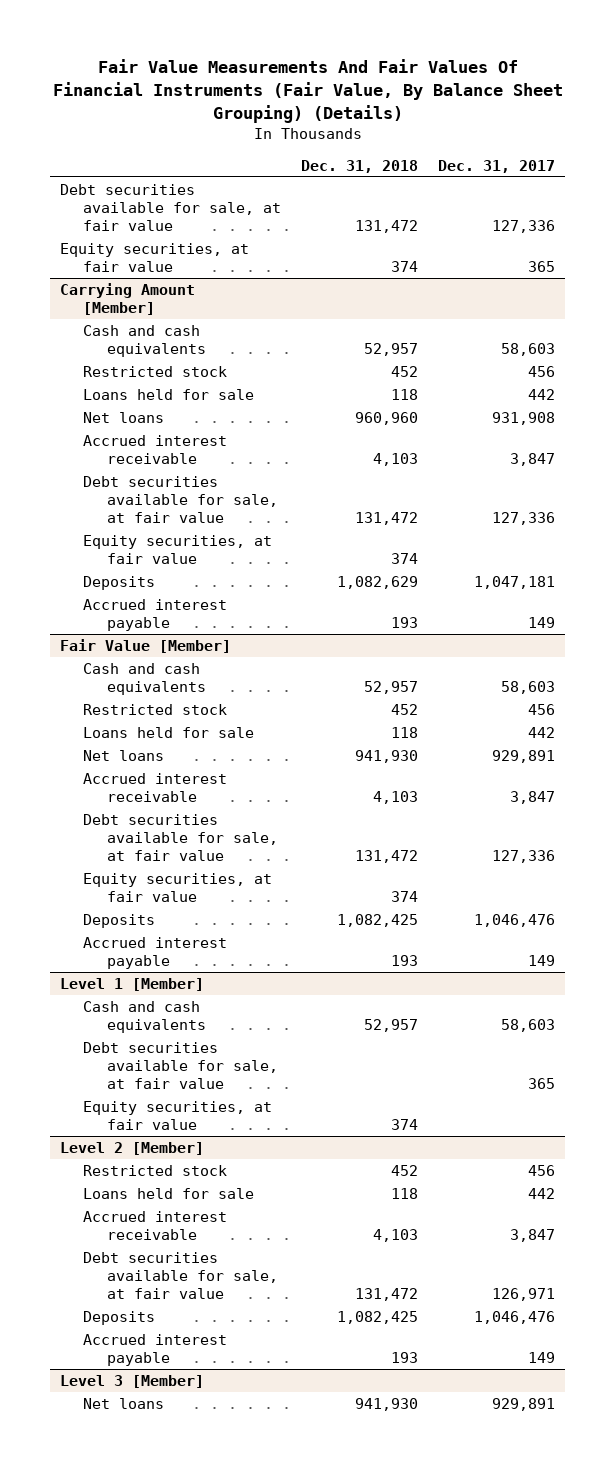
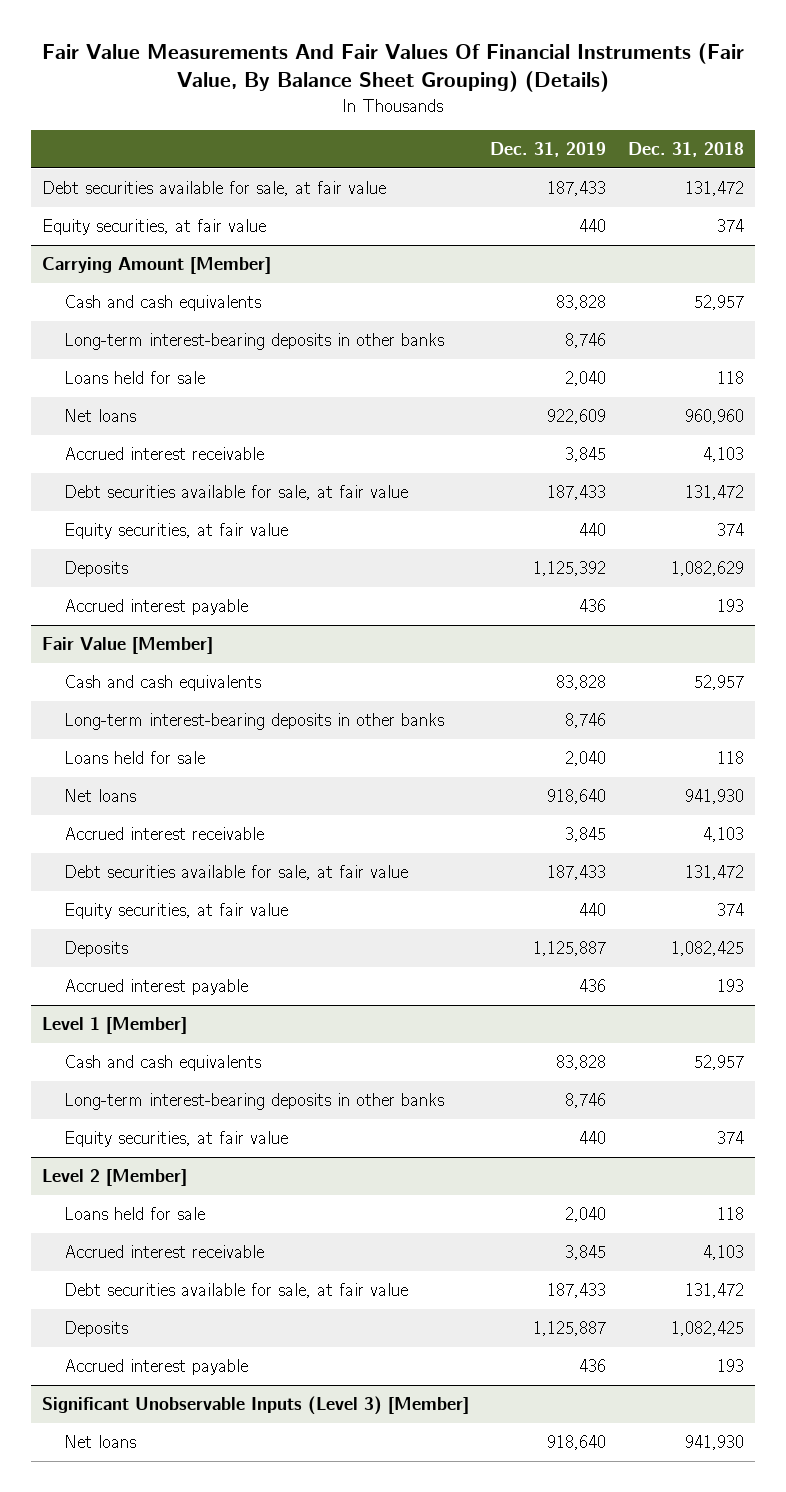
- | Dec. 31, 2018 | Dec. 31, 2017
+ | Dec. 31, 2019 | Dec. 31, 2018
@ Carrying Amount [Member]
- Restricted stock | 452 | 456
+ Long-term interest-bearing deposits in other banks | 8,746 |
@ Fair Value [Member]
- Restricted stock | 452 | 456
+ Long-term interest-bearing deposits in other banks | 8,746 |
@ Level 1 [Member]
- Debt securities available for sale, at fair value | | 365
+ Long-term interest-bearing deposits in other banks | 8,746 |
@ Level 2 [Member]
- Restricted stock | 452 | 456
- Level 3 [Member]
+ Significant Unobservable Inputs (Level 3) [Member]

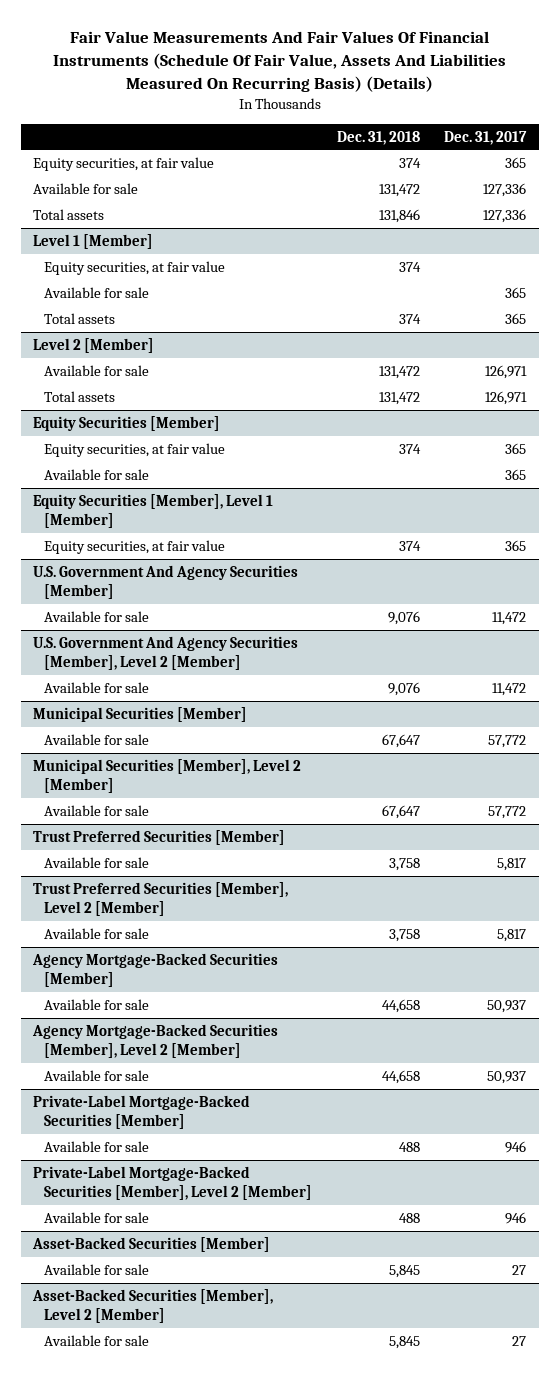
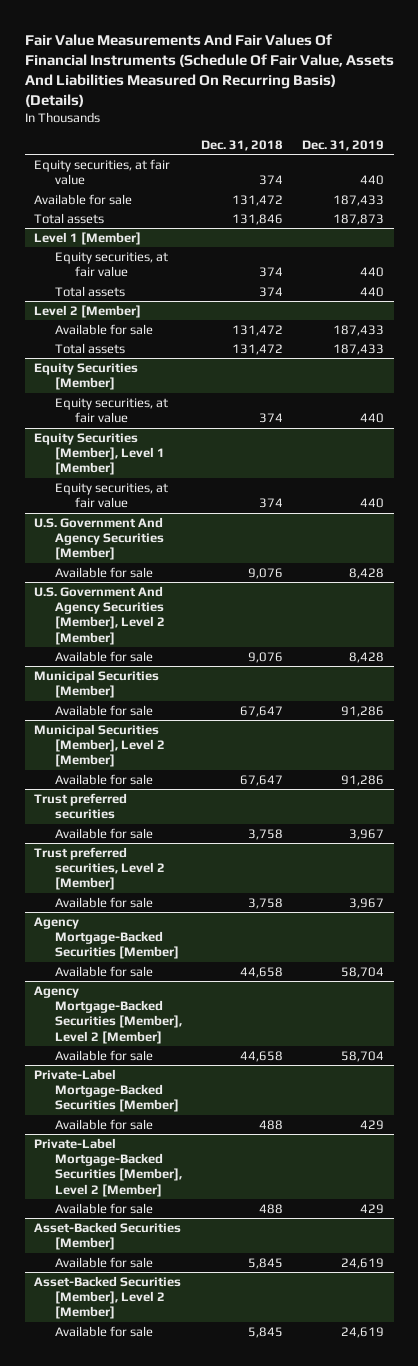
- | Dec. 31, 2018 | Dec. 31, 2017
+ | Dec. 31, 2018 | Dec. 31, 2019
@ Level 1 [Member]
- Available for sale | | 365
@ Equity Securities [Member]
- Available for sale | | 365
- Trust Preferred Securities [Member]
+ Trust preferred securities
- Trust Preferred Securities [Member], Level 2 [Member]
+ Trust preferred securities, Level 2 [Member]

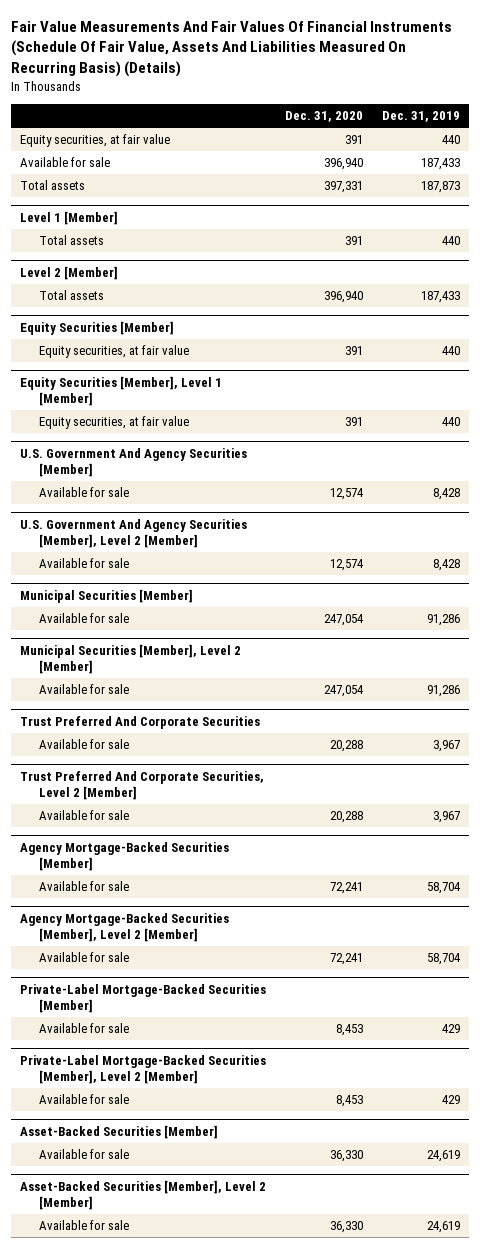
- | Dec. 31, 2018 | Dec. 31, 2019
+ | Dec. 31, 2020 | Dec. 31, 2019
@ Level 1 [Member]
- Equity securities, at fair value | 374 | 440
@ Level 2 [Member]
- Available for sale | 131,472 | 187,433
- Trust preferred securities
+ Trust Preferred And Corporate Securities
- Trust preferred securities, Level 2 [Member]
+ Trust Preferred And Corporate Securities, Level 2 [Member]

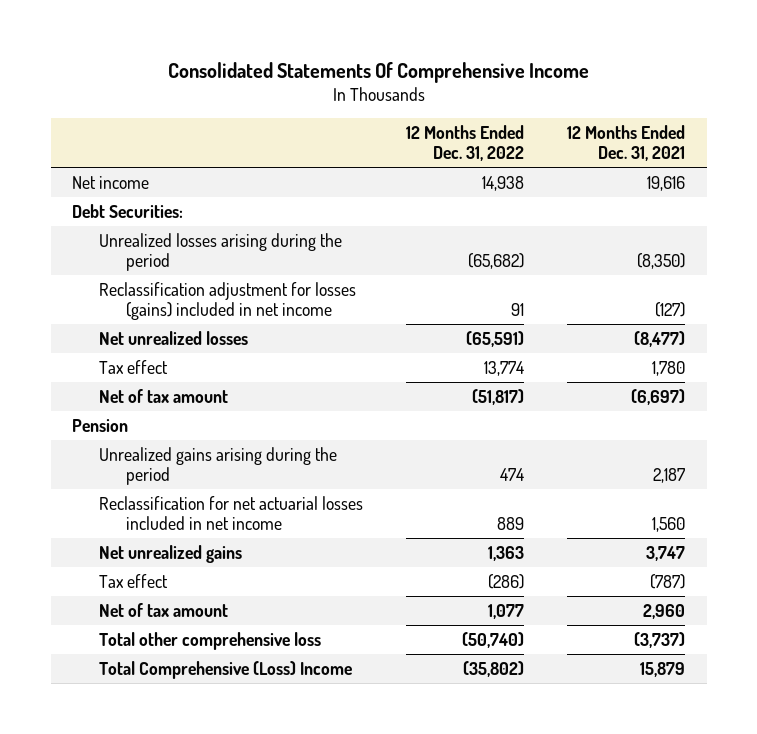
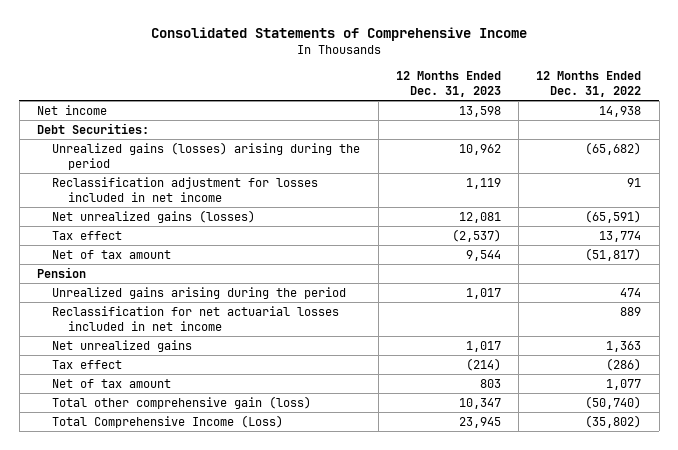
- Consolidated Statements Of Comprehensive Income
+ Consolidated Statements of Comprehensive Income
- | 12 Months Ended Dec. 31, 2022 | 12 Months Ended Dec. 31, 2021
+ | 12 Months Ended Dec. 31, 2023 | 12 Months Ended Dec. 31, 2022
- Unrealized losses arising during the period | (65,682) | (8,350)
- Reclassification adjustment for losses (gains) included in net income | 91 | (127)
- Net unrealized losses | (65,591) | (8,477)
+ Unrealized gains (losses) arising during the period | 10,962 | (65,682)
+ Reclassification adjustment for losses included in net income | 1,119 | 91
+ Net unrealized gains (losses) | 12,081 | (65,591)
- Total other comprehensive loss | (50,740) | (3,737)
- Total Comprehensive (Loss) Income | (35,802) | 15,879
+ Total other comprehensive gain (loss) | 10,347 | (50,740)
+ Total Comprehensive Income (Loss) | 23,945 | (35,802)

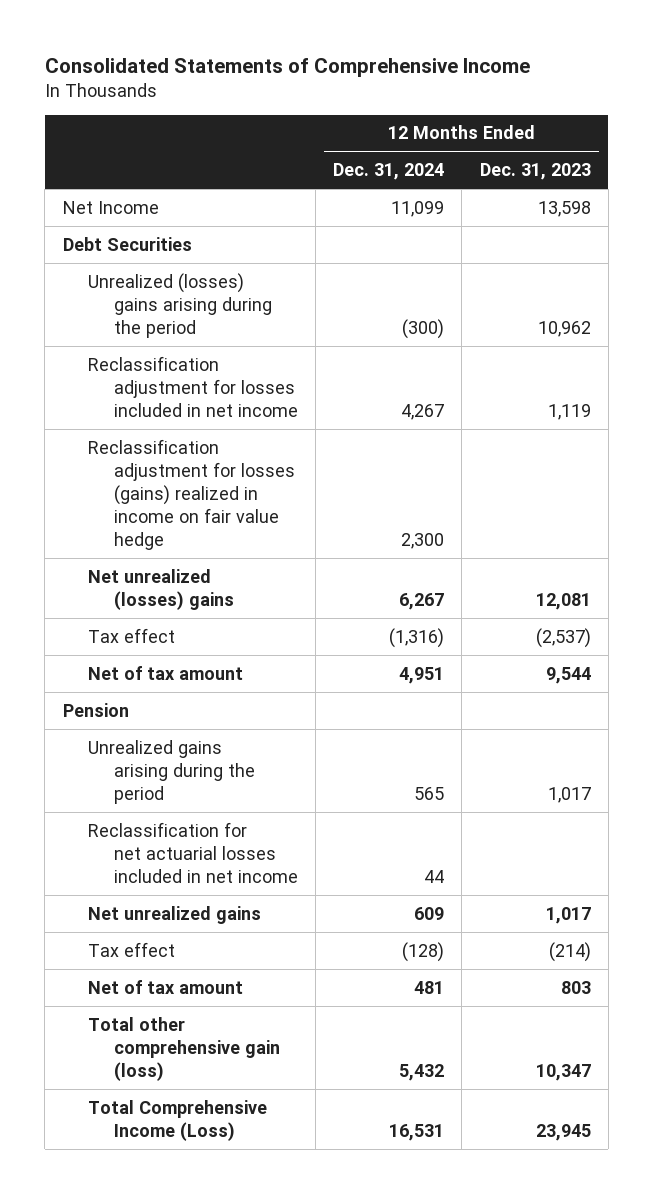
- | 12 Months Ended Dec. 31, 2023 | 12 Months Ended Dec. 31, 2022
+ | 12 Months Ended Dec. 31, 2024 | 12 Months Ended Dec. 31, 2023
- Net income | 13,598 | 14,938
- Debt Securities:
- Unrealized gains (losses) arising during the period | 10,962 | (65,682)
+ Net Income | 11,099 | 13,598
+ Debt Securities
+ Unrealized (losses) gains arising during the period | (300) | 10,962
- Net unrealized gains (losses) | 12,081 | (65,591)
+ Reclassification adjustment for losses (gains) realized in income on fair value hedge | 2,300 |
+ Net unrealized (losses) gains | 6,267 | 12,081

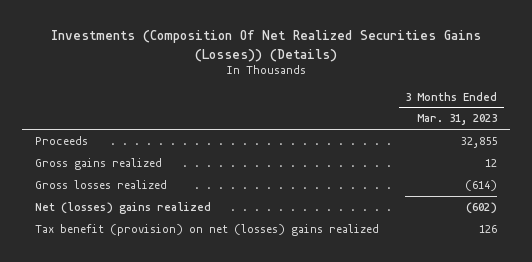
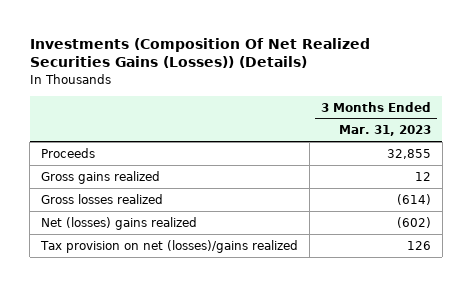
- Tax benefit (provision) on net (losses) gains realized | 126
+ Tax provision on net (losses)/gains realized | 126

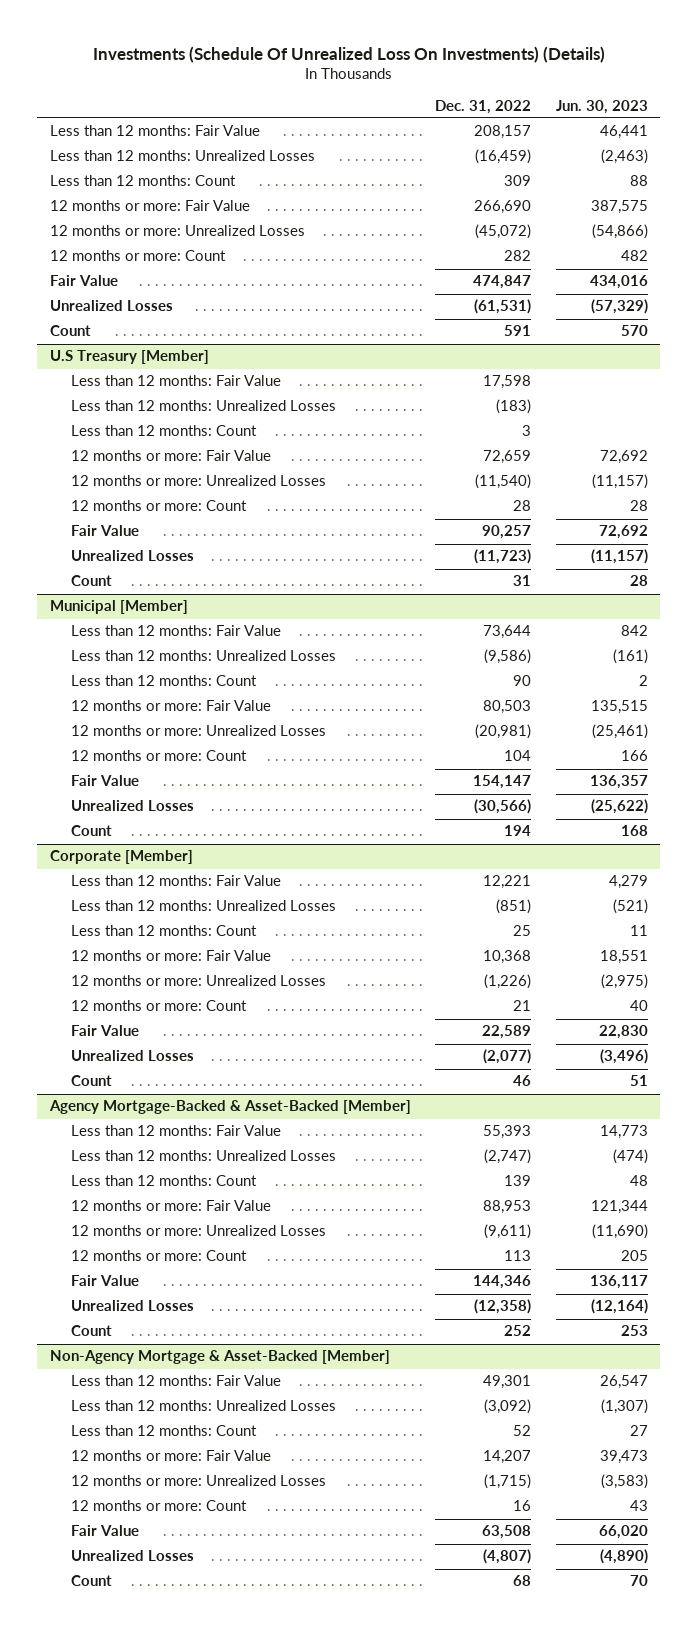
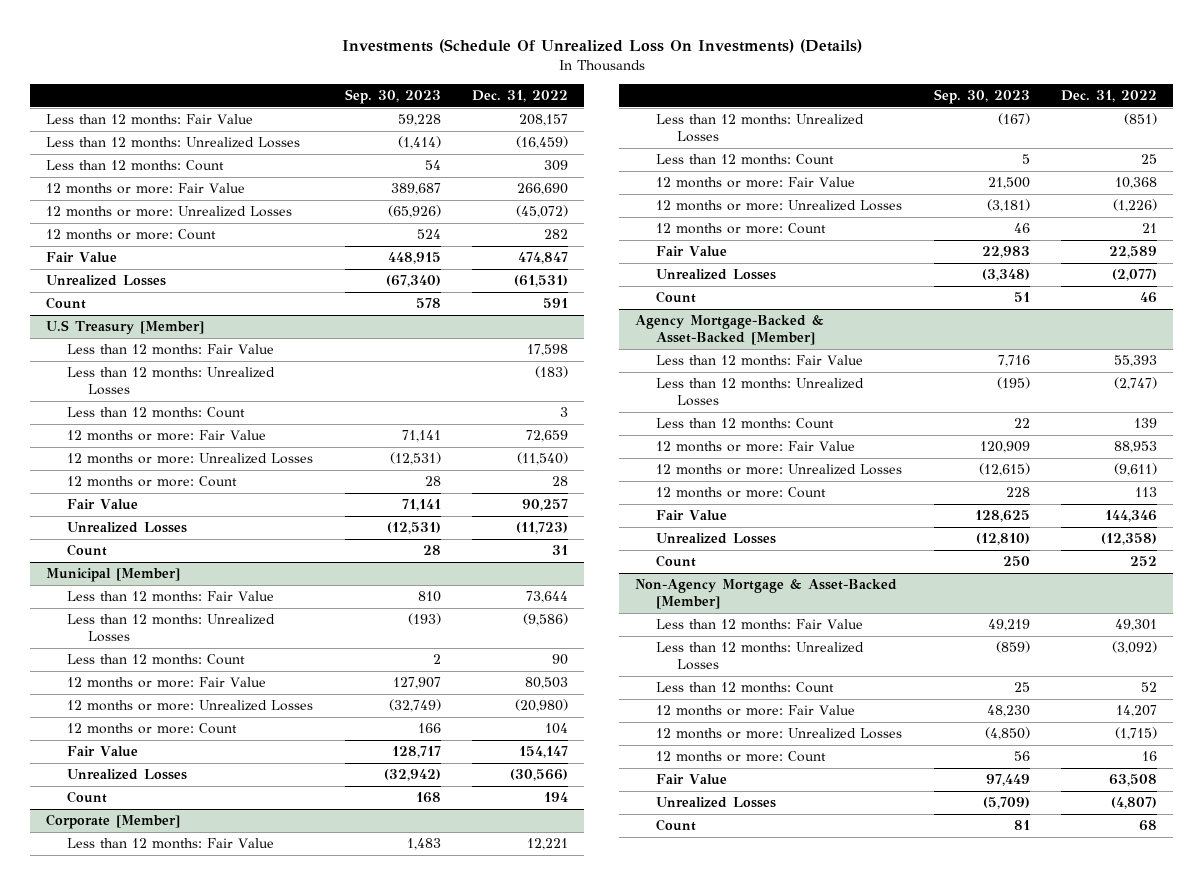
- | Dec. 31, 2022 | Jun. 30, 2023
+ | Sep. 30, 2023 | Dec. 31, 2022
@ Municipal [Member]
- 12 months or more: Unrealized Losses | (20,981) | (25,461)
+ 12 months or more: Unrealized Losses | (32,749) | (20,980)

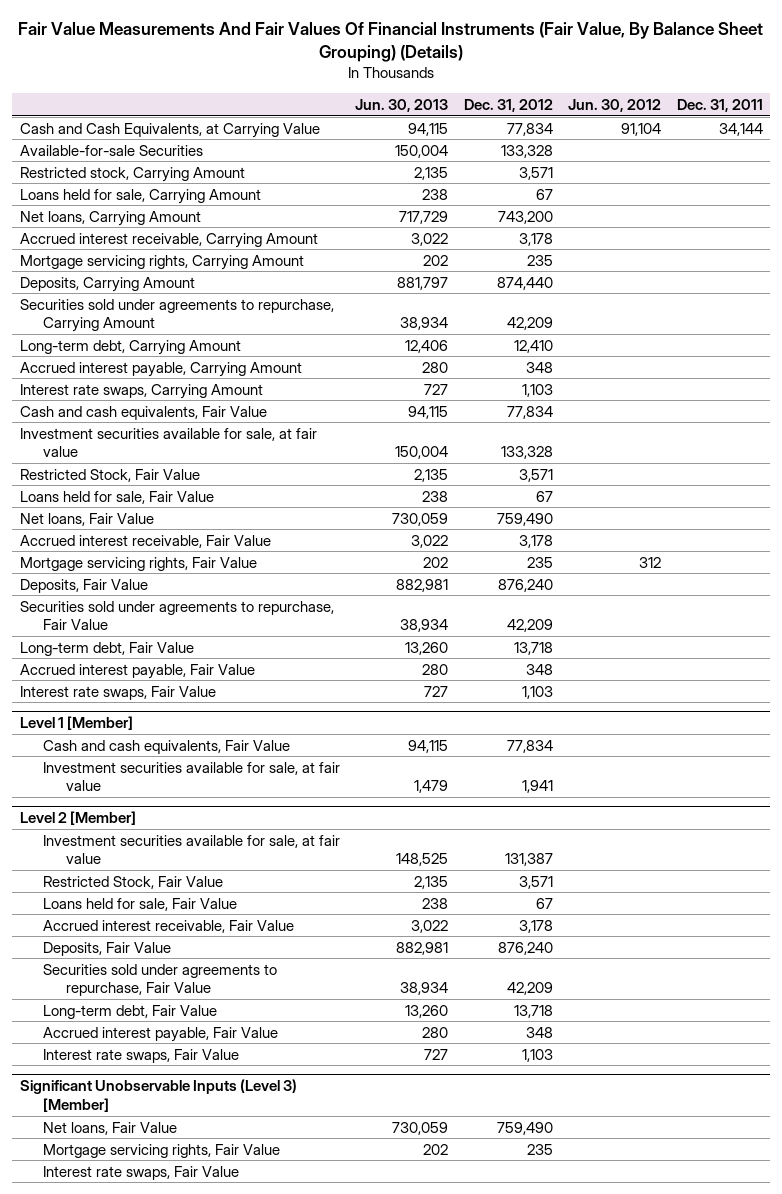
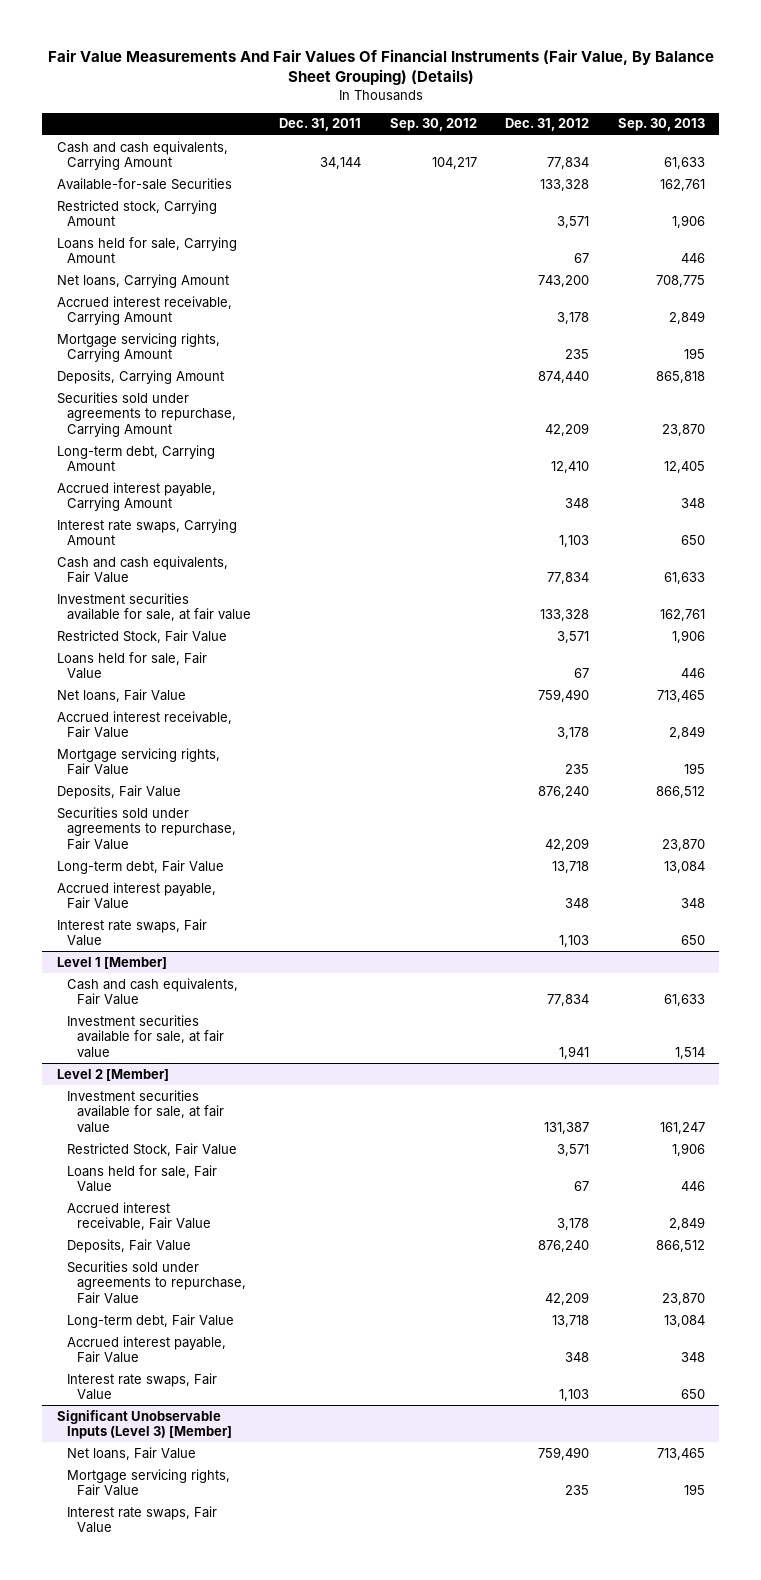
- | Jun. 30, 2013 | Dec. 31, 2012 | Jun. 30, 2012 | Dec. 31, 2011
+ | Dec. 31, 2011 | Sep. 30, 2012 | Dec. 31, 2012 | Sep. 30, 2013
- Cash and Cash Equivalents, at Carrying Value | 94,115 | 77,834 | 91,104 | 34,144
+ Cash and cash equivalents, Carrying Amount | 34,144 | 104,217 | 77,834 | 61,633

